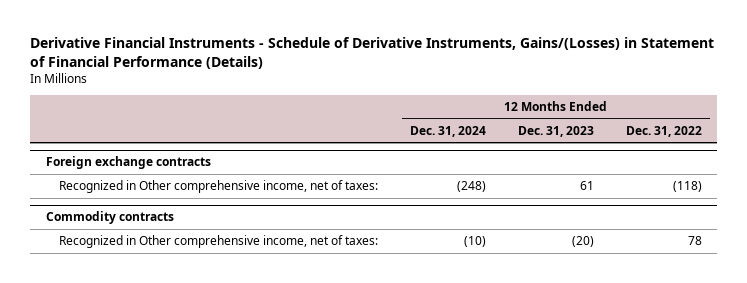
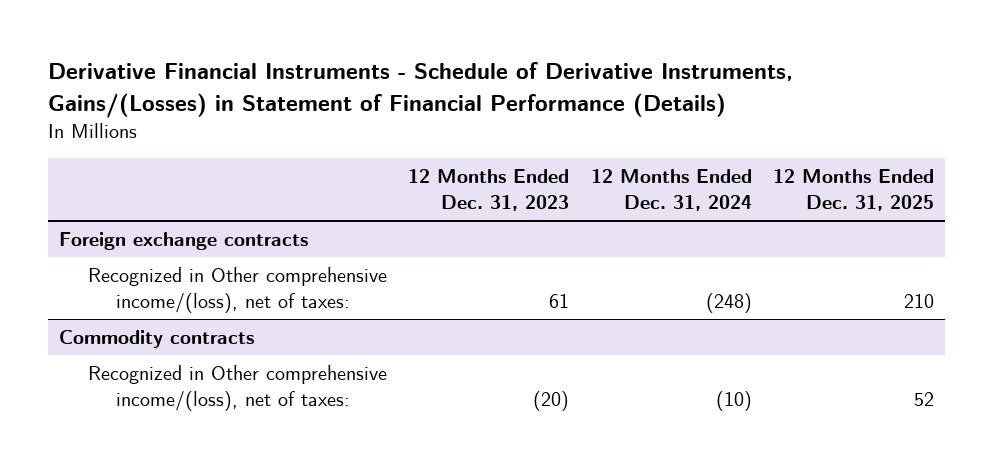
- | 12 Months Ended Dec. 31, 2024 | 12 Months Ended Dec. 31, 2023 | 12 Months Ended Dec. 31, 2022
+ | 12 Months Ended Dec. 31, 2023 | 12 Months Ended Dec. 31, 2024 | 12 Months Ended Dec. 31, 2025
@ Foreign exchange contracts
- Recognized in Other comprehensive income, net of taxes: | (248) | 61 | (118)
+ Recognized in Other comprehensive income/(loss), net of taxes: | 61 | (248) | 210
@ Commodity contracts
- Recognized in Other comprehensive income, net of taxes: | (10) | (20) | 78
+ Recognized in Other comprehensive income/(loss), net of taxes: | (20) | (10) | 52

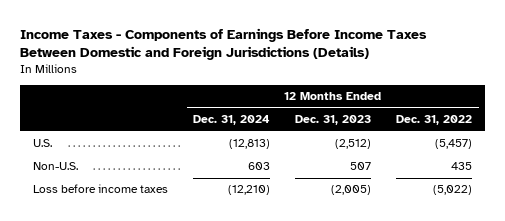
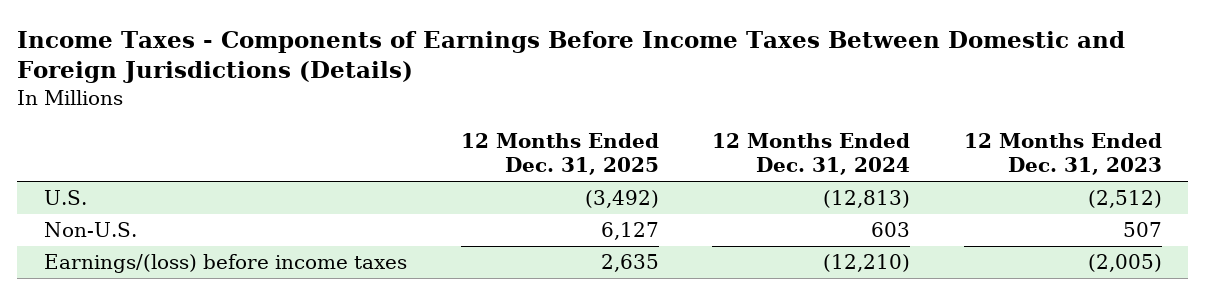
- | 12 Months Ended Dec. 31, 2024 | 12 Months Ended Dec. 31, 2023 | 12 Months Ended Dec. 31, 2022
+ | 12 Months Ended Dec. 31, 2025 | 12 Months Ended Dec. 31, 2024 | 12 Months Ended Dec. 31, 2023
- Loss before income taxes | (12,210) | (2,005) | (5,022)
+ Earnings/(loss) before income taxes | 2,635 | (12,210) | (2,005)

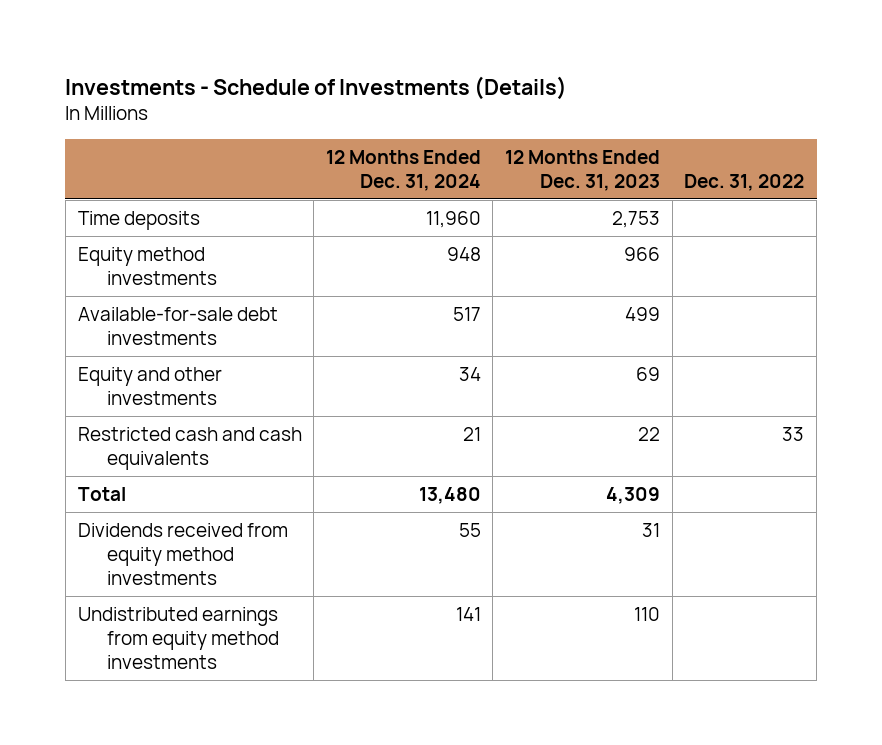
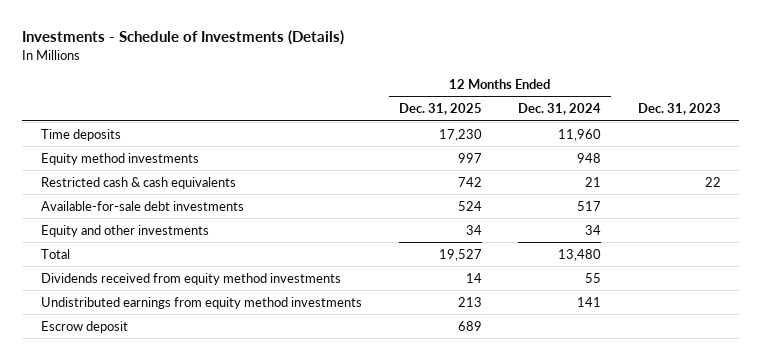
- | 12 Months Ended Dec. 31, 2024 | 12 Months Ended Dec. 31, 2023 | Dec. 31, 2022
+ | 12 Months Ended Dec. 31, 2025 | 12 Months Ended Dec. 31, 2024 | Dec. 31, 2023
+ Restricted cash & cash equivalents | 742 | 21 | 22
- Restricted cash and cash equivalents | 21 | 22 | 33
+ Escrow deposit | 689 | |

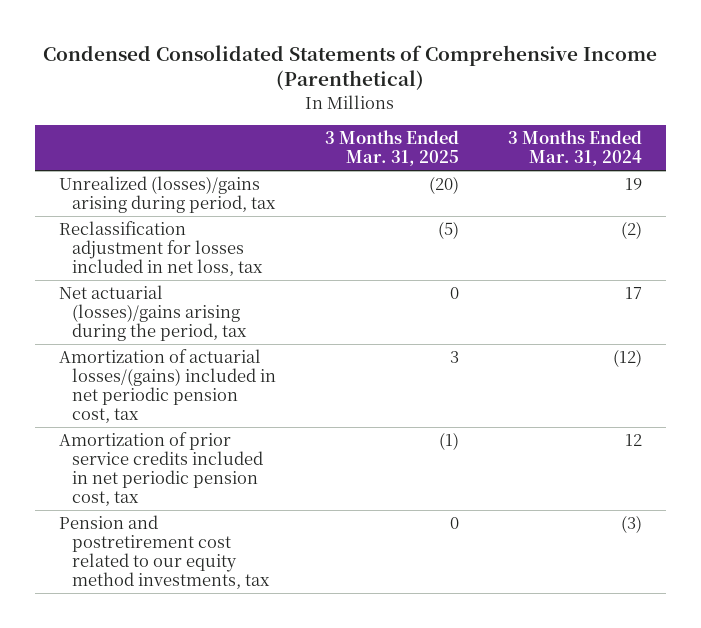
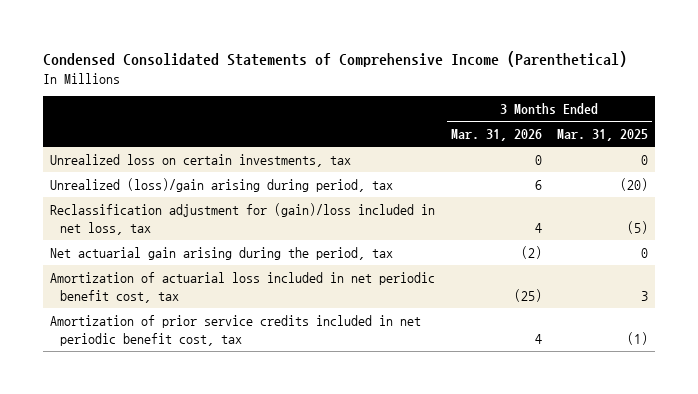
- | 3 Months Ended Mar. 31, 2025 | 3 Months Ended Mar. 31, 2024
+ | 3 Months Ended Mar. 31, 2026 | 3 Months Ended Mar. 31, 2025
- Unrealized (losses)/gains arising during period, tax | (20) | 19
- Reclassification adjustment for losses included in net loss, tax | (5) | (2)
- Net actuarial (losses)/gains arising during the period, tax | 0 | 17
- Amortization of actuarial losses/(gains) included in net periodic pension cost, tax | 3 | (12)
- Amortization of prior service credits included in net periodic pension cost, tax | (1) | 12
- Pension and postretirement cost related to our equity method investments, tax | 0 | (3)
+ Unrealized loss on certain investments, tax | 0 | 0
+ Unrealized (loss)/gain arising during period, tax | 6 | (20)
+ Reclassification adjustment for (gain)/loss included in net loss, tax | 4 | (5)
+ Net actuarial gain arising during the period, tax | (2) | 0
+ Amortization of actuarial loss included in net periodic benefit cost, tax | (25) | 3
+ Amortization of prior service credits included in net periodic benefit cost, tax | 4 | (1)

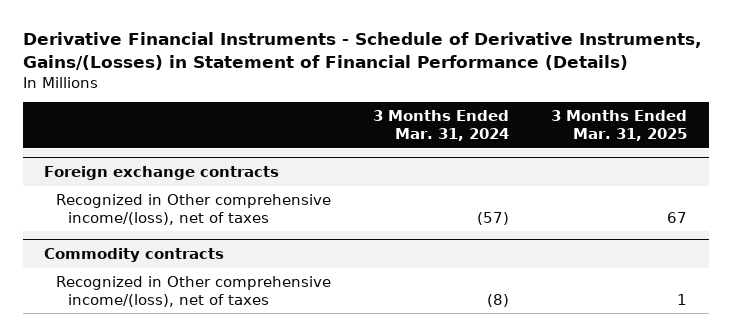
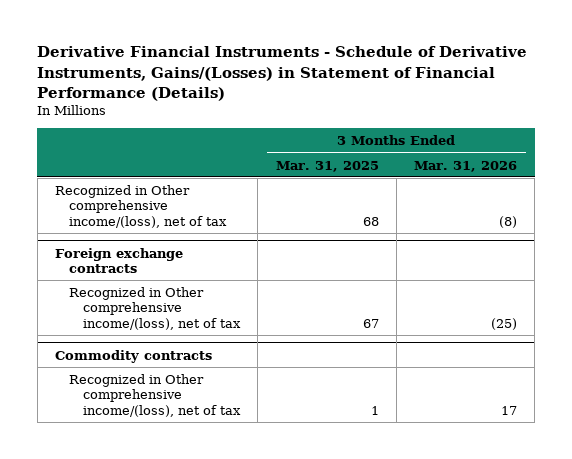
- | 3 Months Ended Mar. 31, 2024 | 3 Months Ended Mar. 31, 2025
+ | 3 Months Ended Mar. 31, 2025 | 3 Months Ended Mar. 31, 2026
+ Recognized in Other comprehensive income/(loss), net of tax | 68 | (8)
@ Foreign exchange contracts
- Recognized in Other comprehensive income/(loss), net of taxes | (57) | 67
+ Recognized in Other comprehensive income/(loss), net of tax | 67 | (25)
@ Commodity contracts
- Recognized in Other comprehensive income/(loss), net of taxes | (8) | 1
+ Recognized in Other comprehensive income/(loss), net of tax | 1 | 17

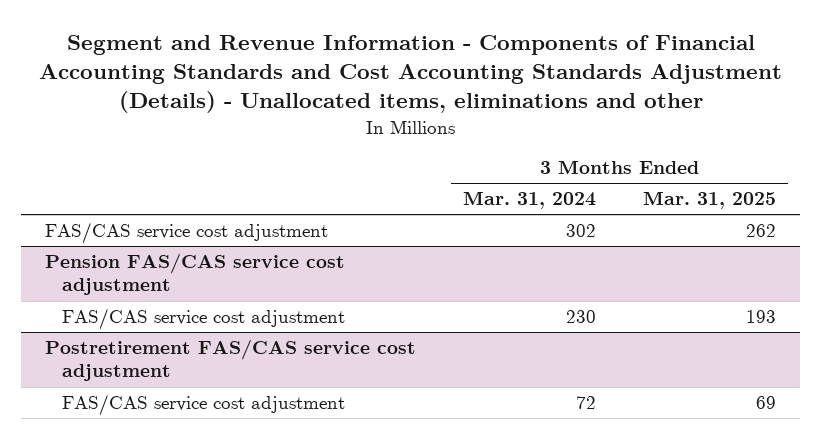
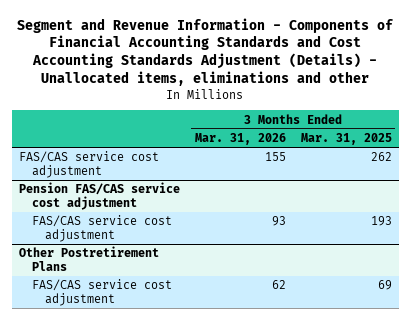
- | 3 Months Ended Mar. 31, 2024 | 3 Months Ended Mar. 31, 2025
+ | 3 Months Ended Mar. 31, 2026 | 3 Months Ended Mar. 31, 2025
- Postretirement FAS/CAS service cost adjustment
+ Other Postretirement Plans

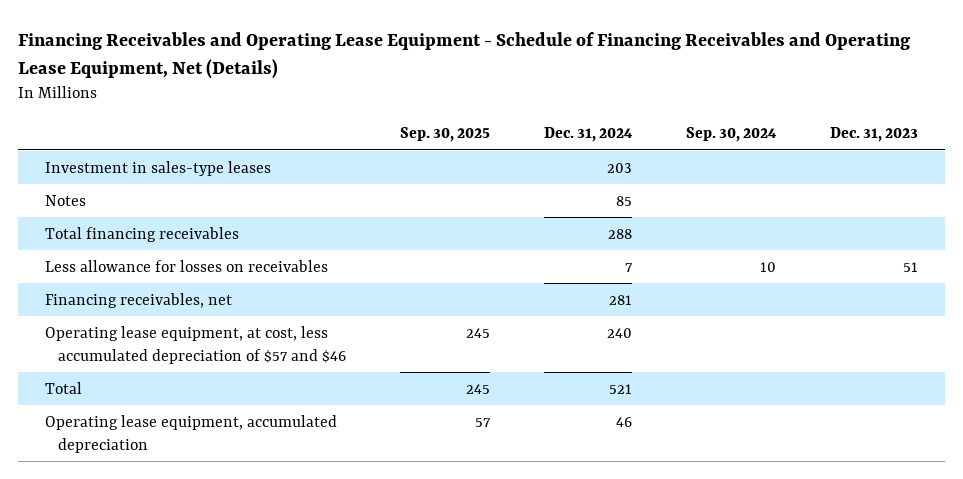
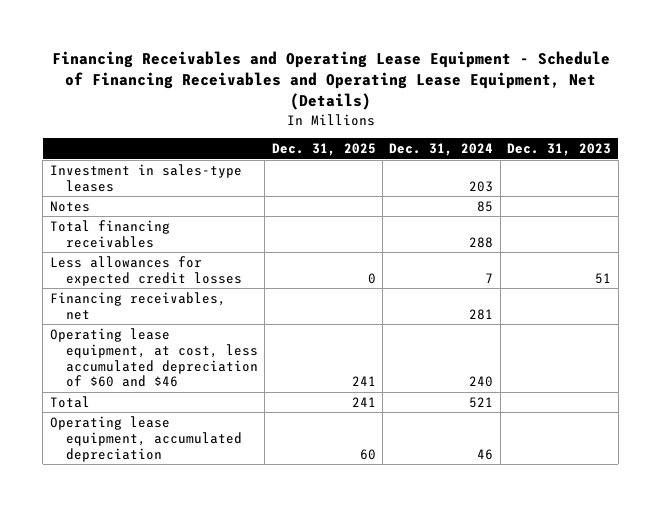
- | Sep. 30, 2025 | Dec. 31, 2024 | Sep. 30, 2024 | Dec. 31, 2023
+ | Dec. 31, 2025 | Dec. 31, 2024 | Dec. 31, 2023
- Less allowance for losses on receivables | | 7 | 10 | 51
+ Less allowances for expected credit losses | 0 | 7 | 51
- Operating lease equipment, at cost, less accumulated depreciation of $57 and $46 | 245 | 240 | |
+ Operating lease equipment, at cost, less accumulated depreciation of $60 and $46 | 241 | 240 |

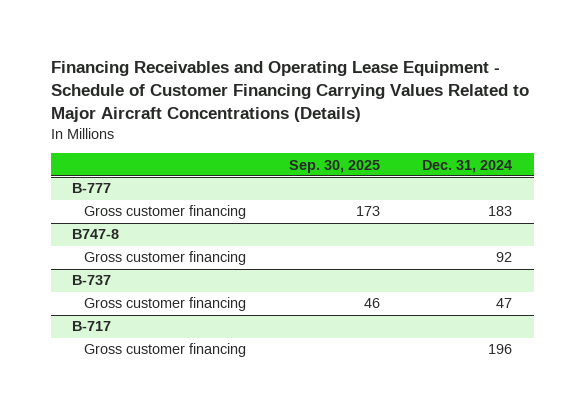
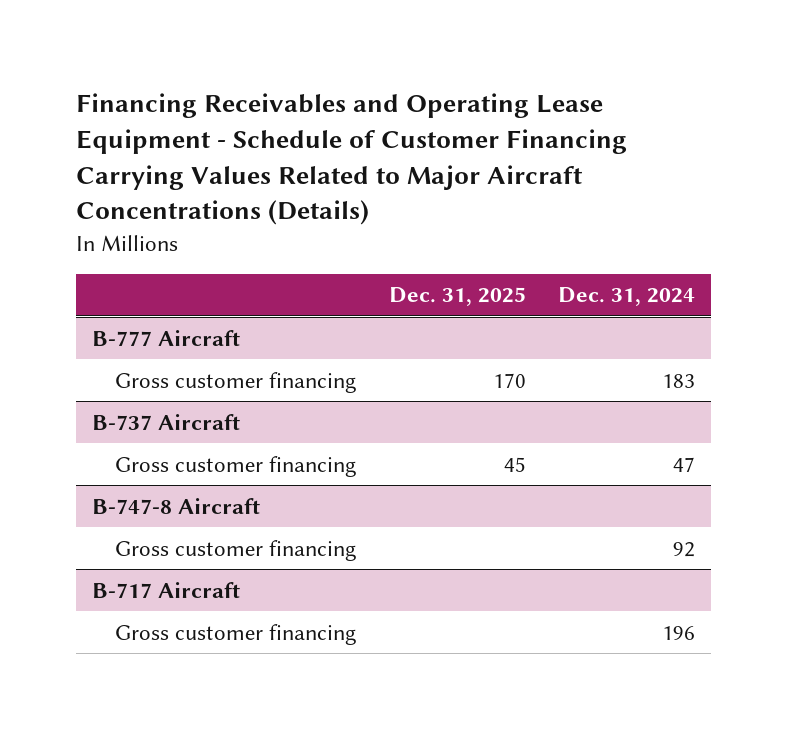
- | Sep. 30, 2025 | Dec. 31, 2024
+ | Dec. 31, 2025 | Dec. 31, 2024
- B-777
+ B-777 Aircraft
- B747-8
- Gross customer financing | | 92
- B-737
+ B-737 Aircraft
- B-717
+ B-747-8 Aircraft
+ Gross customer financing | | 92
+ B-717 Aircraft

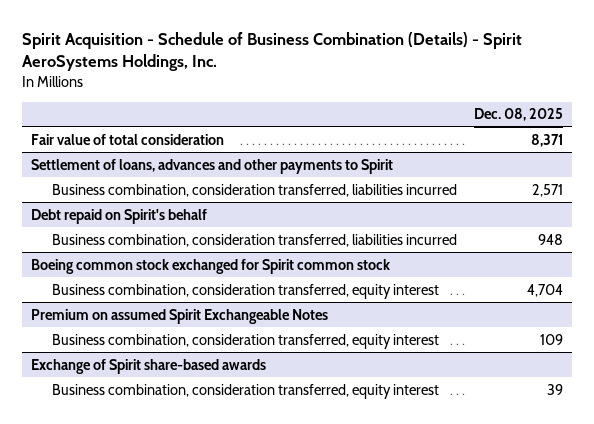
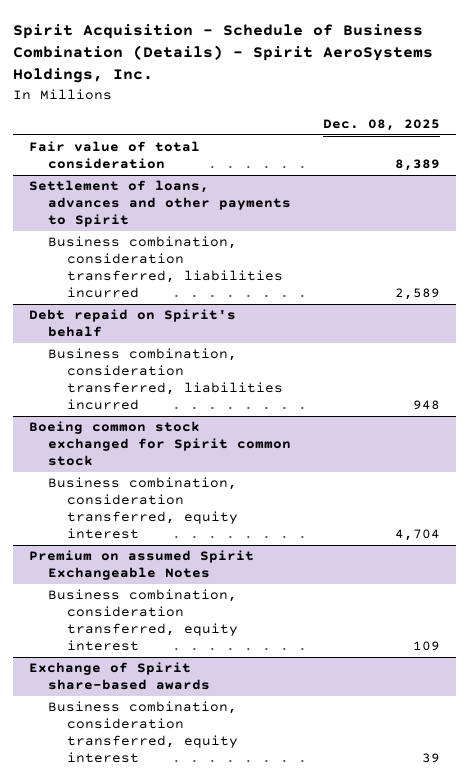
- Fair value of total consideration | 8,371
+ Fair value of total consideration | 8,389
@ Settlement of loans, advances and other payments to Spirit
- Business combination, consideration transferred, liabilities incurred | 2,571
+ Business combination, consideration transferred, liabilities incurred | 2,589

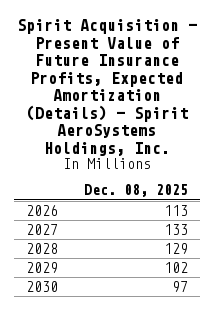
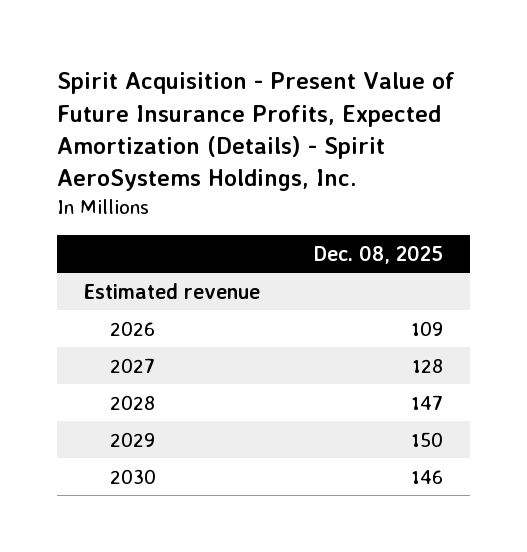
- 2026 | 113
- 2027 | 133
- 2028 | 129
- 2029 | 102
- 2030 | 97
+ Estimated revenue
+ 2026 | 109
+ 2027 | 128
+ 2028 | 147
+ 2029 | 150
+ 2030 | 146

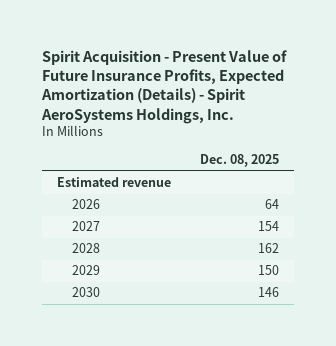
- 2026 | 109
- 2027 | 128
- 2028 | 147
+ 2026 | 64
+ 2027 | 154
+ 2028 | 162

